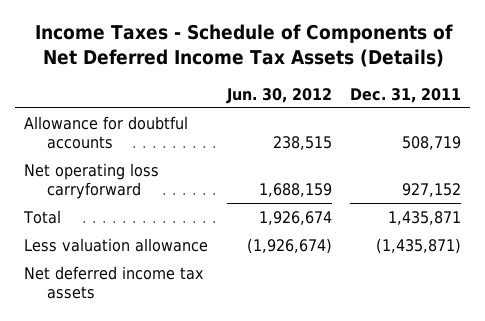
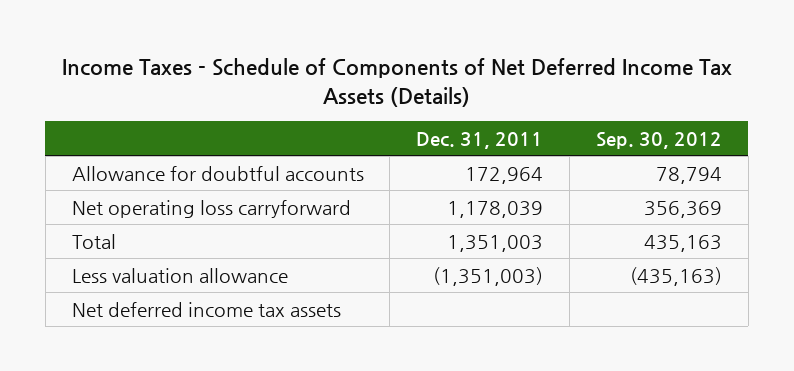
- | Jun. 30, 2012 | Dec. 31, 2011
+ | Dec. 31, 2011 | Sep. 30, 2012
- Allowance for doubtful accounts | 238,515 | 508,719
- Net operating loss carryforward | 1,688,159 | 927,152
- Total | 1,926,674 | 1,435,871
- Less valuation allowance | (1,926,674) | (1,435,871)
+ Allowance for doubtful accounts | 172,964 | 78,794
+ Net operating loss carryforward | 1,178,039 | 356,369
+ Total | 1,351,003 | 435,163
+ Less valuation allowance | (1,351,003) | (435,163)

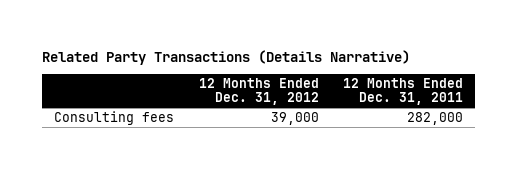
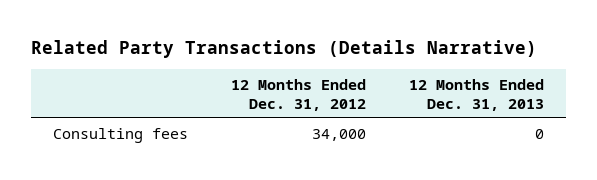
- | 12 Months Ended Dec. 31, 2012 | 12 Months Ended Dec. 31, 2011
+ | 12 Months Ended Dec. 31, 2012 | 12 Months Ended Dec. 31, 2013
- Consulting fees | 39,000 | 282,000
+ Consulting fees | 34,000 | 0

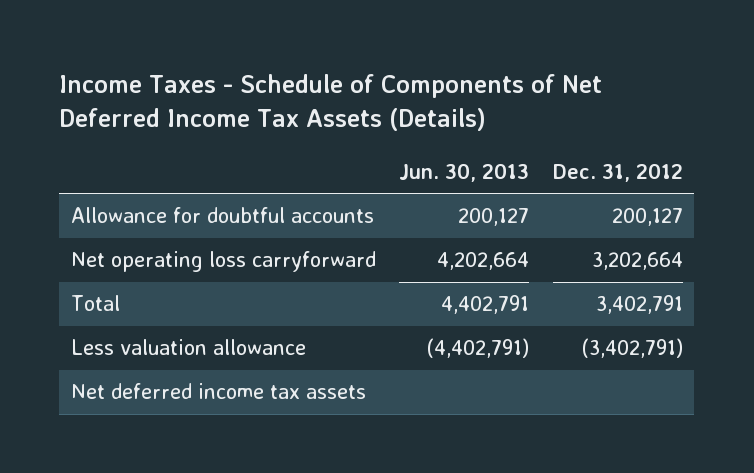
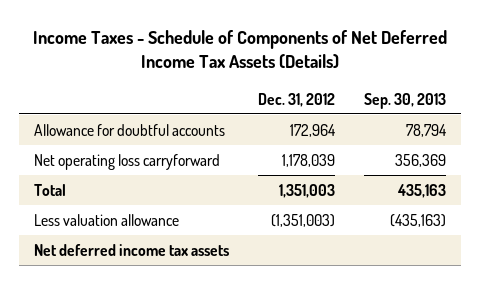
- | Jun. 30, 2013 | Dec. 31, 2012
+ | Dec. 31, 2012 | Sep. 30, 2013
- Allowance for doubtful accounts | 200,127 | 200,127
- Net operating loss carryforward | 4,202,664 | 3,202,664
- Total | 4,402,791 | 3,402,791
- Less valuation allowance | (4,402,791) | (3,402,791)
+ Allowance for doubtful accounts | 172,964 | 78,794
+ Net operating loss carryforward | 1,178,039 | 356,369
+ Total | 1,351,003 | 435,163
+ Less valuation allowance | (1,351,003) | (435,163)

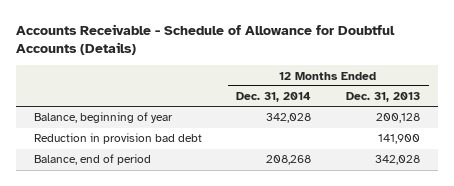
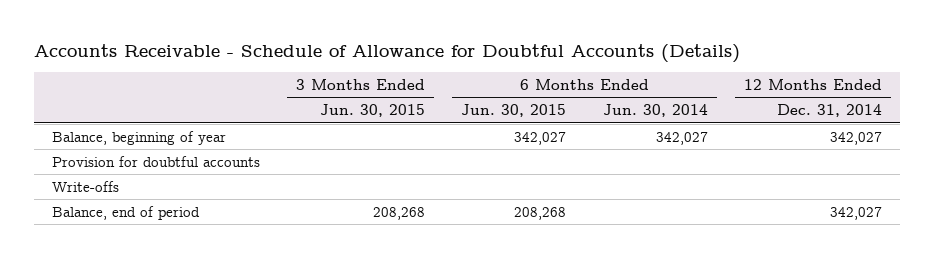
- | 12 Months Ended Dec. 31, 2014 | 12 Months Ended Dec. 31, 2013
+ | 3 Months Ended Jun. 30, 2015 | 6 Months Ended Jun. 30, 2015 | 6 Months Ended Jun. 30, 2014 | 12 Months Ended Dec. 31, 2014
- Balance, beginning of year | 342,028 | 200,128
- Reduction in provision bad debt | | 141,900
- Balance, end of period | 208,268 | 342,028
+ Balance, beginning of year | | 342,027 | 342,027 | 342,027
+ Provision for doubtful accounts
+ Write-offs
+ Balance, end of period | 208,268 | 208,268 | | 342,027

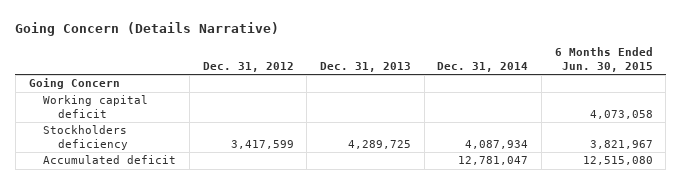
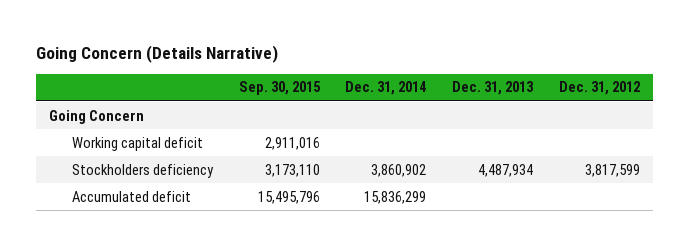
- | Dec. 31, 2012 | Dec. 31, 2013 | Dec. 31, 2014 | 6 Months Ended Jun. 30, 2015
+ | Sep. 30, 2015 | Dec. 31, 2014 | Dec. 31, 2013 | Dec. 31, 2012
- Stockholders deficiency | 3,417,599 | 4,289,725 | 4,087,934 | 3,821,967
- Accumulated deficit | | | 12,781,047 | 12,515,080
+ Stockholders deficiency | 3,173,110 | 3,860,902 | 4,487,934 | 3,817,599
+ Accumulated deficit | 15,495,796 | 15,836,299 | |

